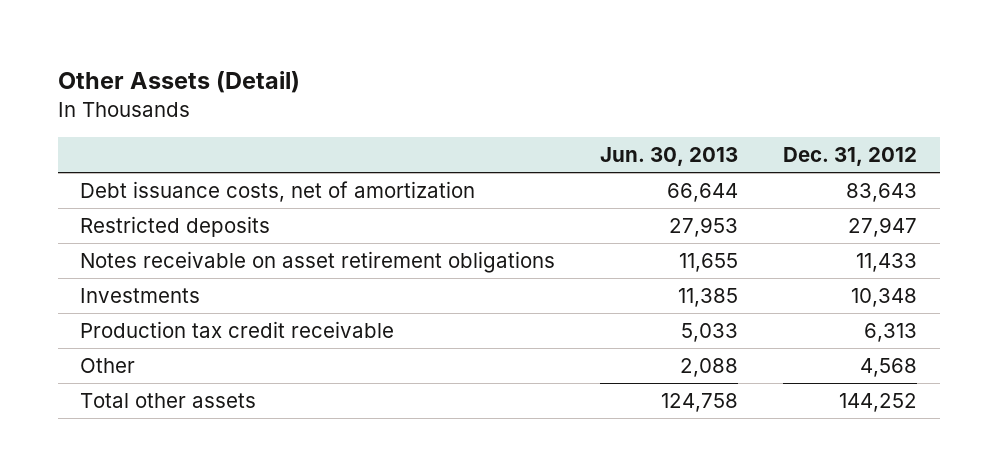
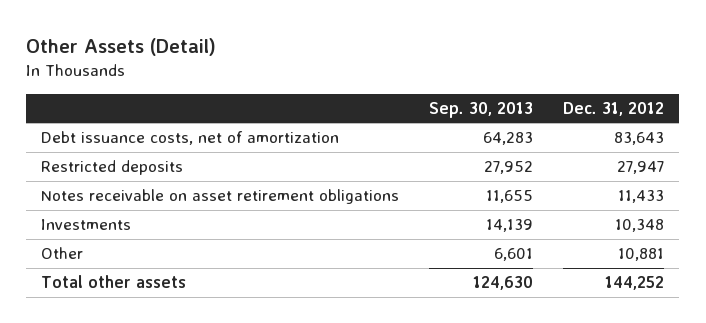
- | Jun. 30, 2013 | Dec. 31, 2012
+ | Sep. 30, 2013 | Dec. 31, 2012
- Production tax credit receivable | 5,033 | 6,313
- Other | 2,088 | 4,568
+ Other | 6,601 | 10,881

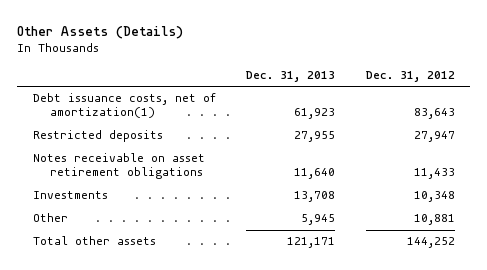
- Other Assets (Detail)
+ Other Assets (Details)
- | Sep. 30, 2013 | Dec. 31, 2012
+ | Dec. 31, 2013 | Dec. 31, 2012
- Debt issuance costs, net of amortization | 64,283 | 83,643
+ Debt issuance costs, net of amortization(1) | 61,923 | 83,643

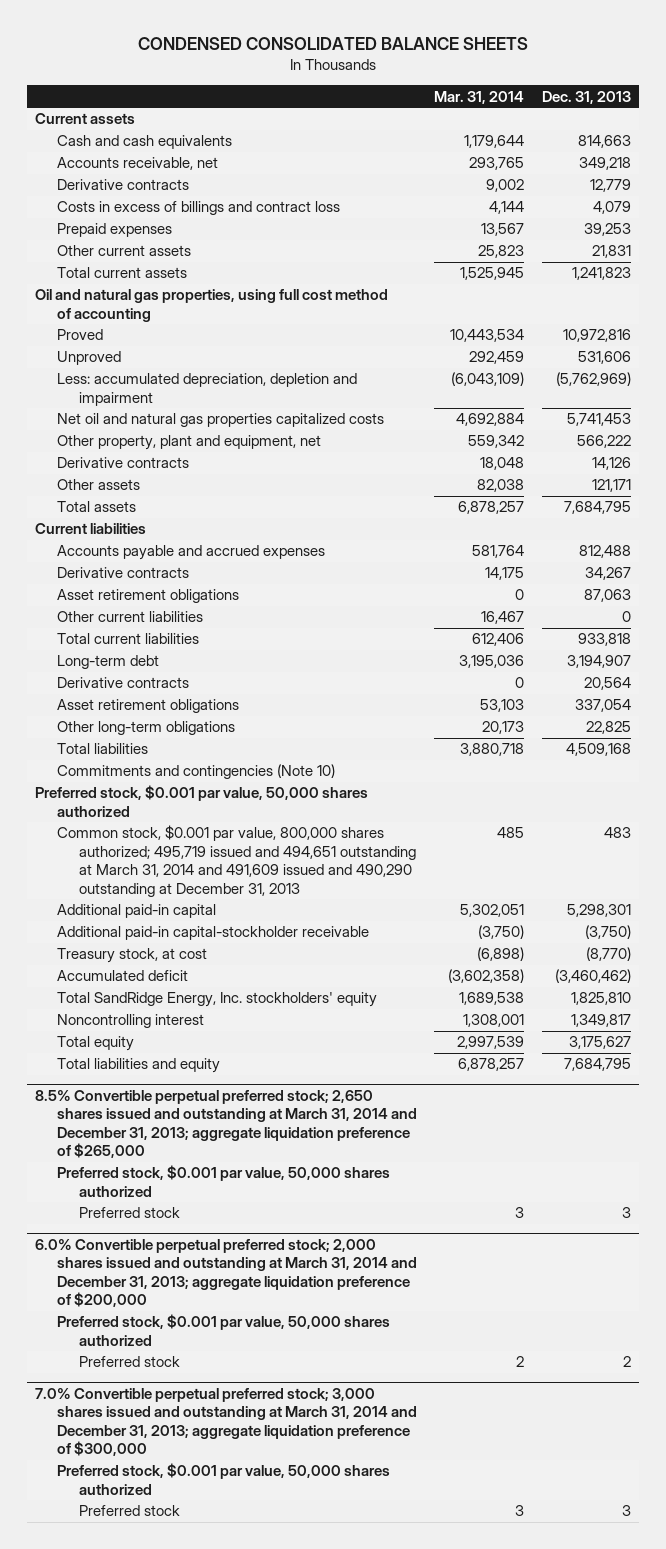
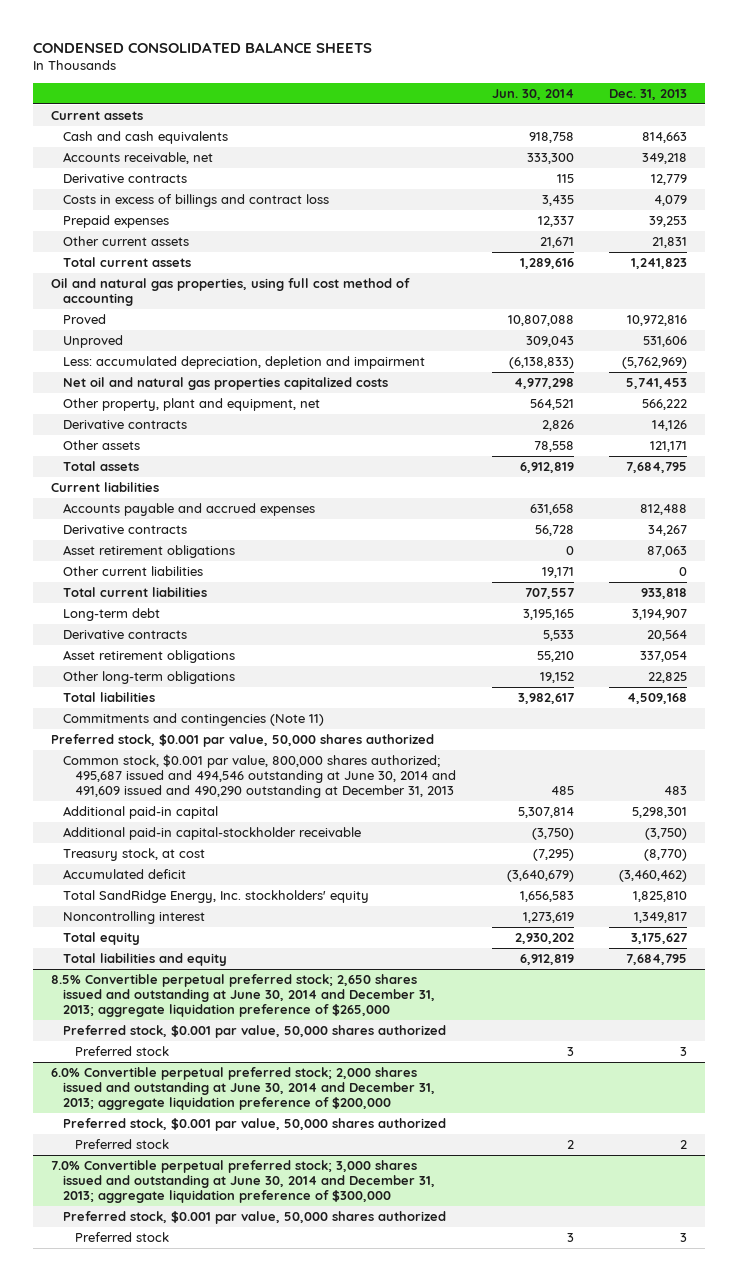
- | Mar. 31, 2014 | Dec. 31, 2013
+ | Jun. 30, 2014 | Dec. 31, 2013
- Commitments and contingencies (Note 10)
+ Commitments and contingencies (Note 11)
- Common stock, $0.001 par value, 800,000 shares authorized; 495,719 issued and 494,651 outstanding at March 31, 2014 and 491,609 issued and 490,290 outstanding at December 31, 2013 | 485 | 483
+ Common stock, $0.001 par value, 800,000 shares authorized; 495,687 issued and 494,546 outstanding at June 30, 2014 and 491,609 issued and 490,290 outstanding at December 31, 2013 | 485 | 483
- 8.5% Convertible perpetual preferred stock; 2,650 shares issued and outstanding at March 31, 2014 and December 31, 2013; aggregate liquidation preference of $265,000
+ 8.5% Convertible perpetual preferred stock; 2,650 shares issued and outstanding at June 30, 2014 and December 31, 2013; aggregate liquidation preference of $265,000
- 6.0% Convertible perpetual preferred stock; 2,000 shares issued and outstanding at March 31, 2014 and December 31, 2013; aggregate liquidation preference of $200,000
+ 6.0% Convertible perpetual preferred stock; 2,000 shares issued and outstanding at June 30, 2014 and December 31, 2013; aggregate liquidation preference of $200,000
- 7.0% Convertible perpetual preferred stock; 3,000 shares issued and outstanding at March 31, 2014 and December 31, 2013; aggregate liquidation preference of $300,000
+ 7.0% Convertible perpetual preferred stock; 3,000 shares issued and outstanding at June 30, 2014 and December 31, 2013; aggregate liquidation preference of $300,000

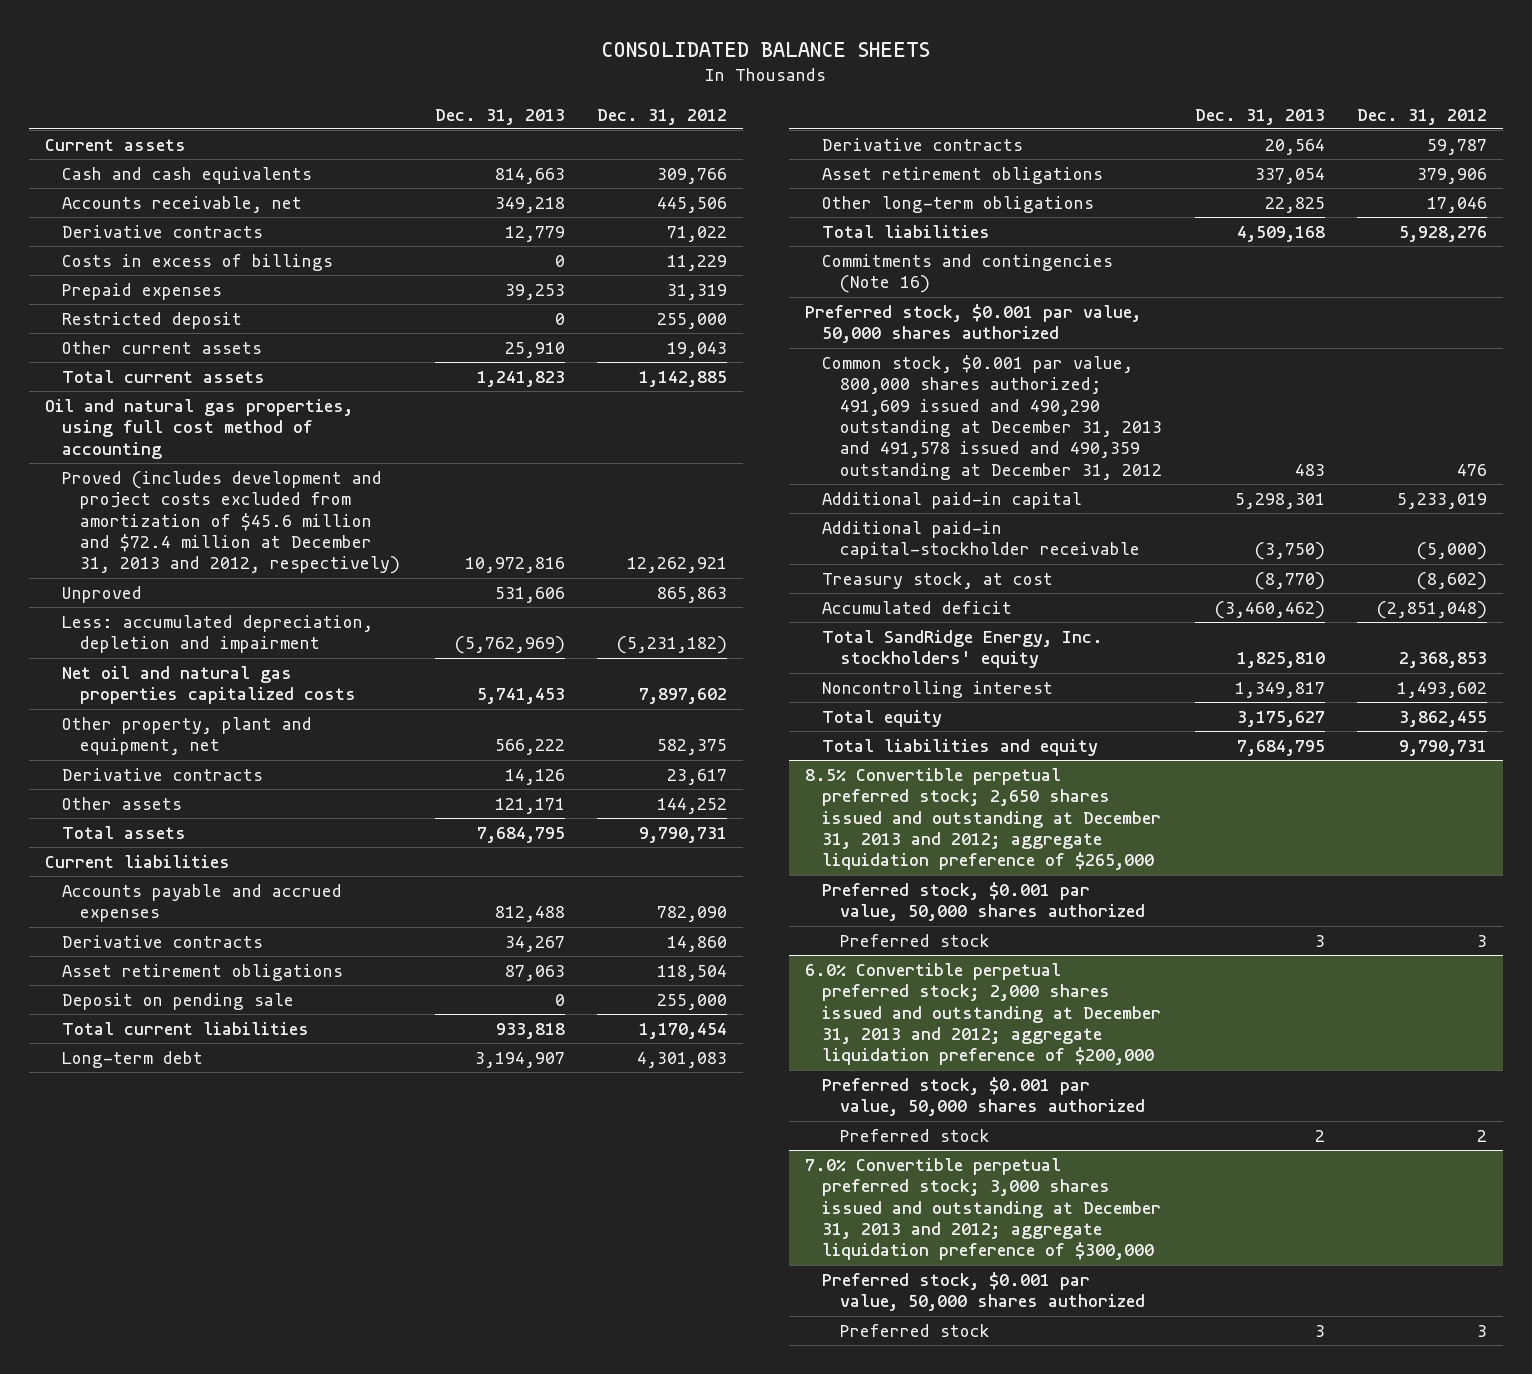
- CONDENSED CONSOLIDATED BALANCE SHEETS
+ CONSOLIDATED BALANCE SHEETS
- | Jun. 30, 2014 | Dec. 31, 2013
+ | Dec. 31, 2013 | Dec. 31, 2012
- Costs in excess of billings and contract loss | 3,435 | 4,079
+ Costs in excess of billings | 0 | 11,229
- Other current assets | 21,671 | 21,831
+ Restricted deposit | 0 | 255,000
+ Other current assets | 25,910 | 19,043
- Proved | 10,807,088 | 10,972,816
+ Proved (includes development and project costs excluded from amortization of $45.6 million and $72.4 million at December 31, 2013 and 2012, respectively) | 10,972,816 | 12,262,921
- Other current liabilities | 19,171 | 0
+ Deposit on pending sale | 0 | 255,000
- Commitments and contingencies (Note 11)
+ Commitments and contingencies (Note 16)
- Common stock, $0.001 par value, 800,000 shares authorized; 495,687 issued and 494,546 outstanding at June 30, 2014 and 491,609 issued and 490,290 outstanding at December 31, 2013 | 485 | 483
+ Common stock, $0.001 par value, 800,000 shares authorized; 491,609 issued and 490,290 outstanding at December 31, 2013 and 491,578 issued and 490,359 outstanding at December 31, 2012 | 483 | 476
- 8.5% Convertible perpetual preferred stock; 2,650 shares issued and outstanding at June 30, 2014 and December 31, 2013; aggregate liquidation preference of $265,000
+ 8.5% Convertible perpetual preferred stock; 2,650 shares issued and outstanding at December 31, 2013 and 2012; aggregate liquidation preference of $265,000
- 6.0% Convertible perpetual preferred stock; 2,000 shares issued and outstanding at June 30, 2014 and December 31, 2013; aggregate liquidation preference of $200,000
+ 6.0% Convertible perpetual preferred stock; 2,000 shares issued and outstanding at December 31, 2013 and 2012; aggregate liquidation preference of $200,000
- 7.0% Convertible perpetual preferred stock; 3,000 shares issued and outstanding at June 30, 2014 and December 31, 2013; aggregate liquidation preference of $300,000
+ 7.0% Convertible perpetual preferred stock; 3,000 shares issued and outstanding at December 31, 2013 and 2012; aggregate liquidation preference of $300,000

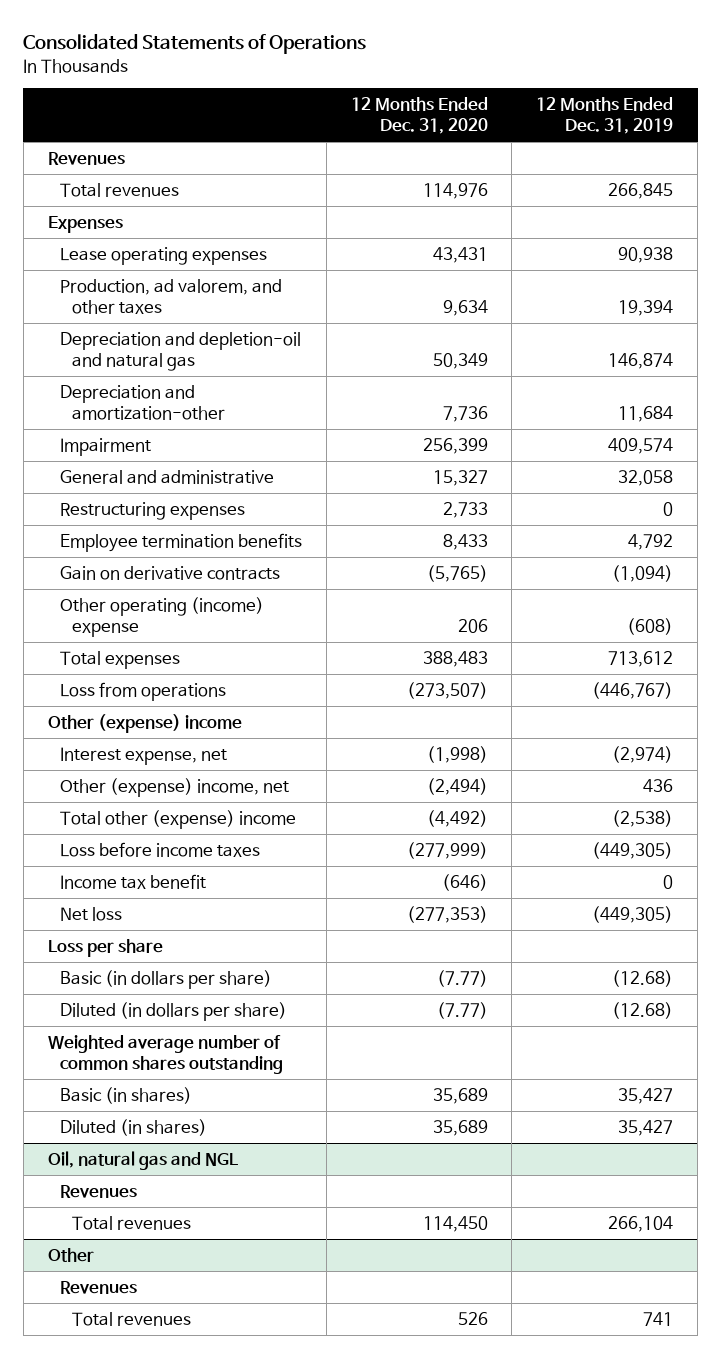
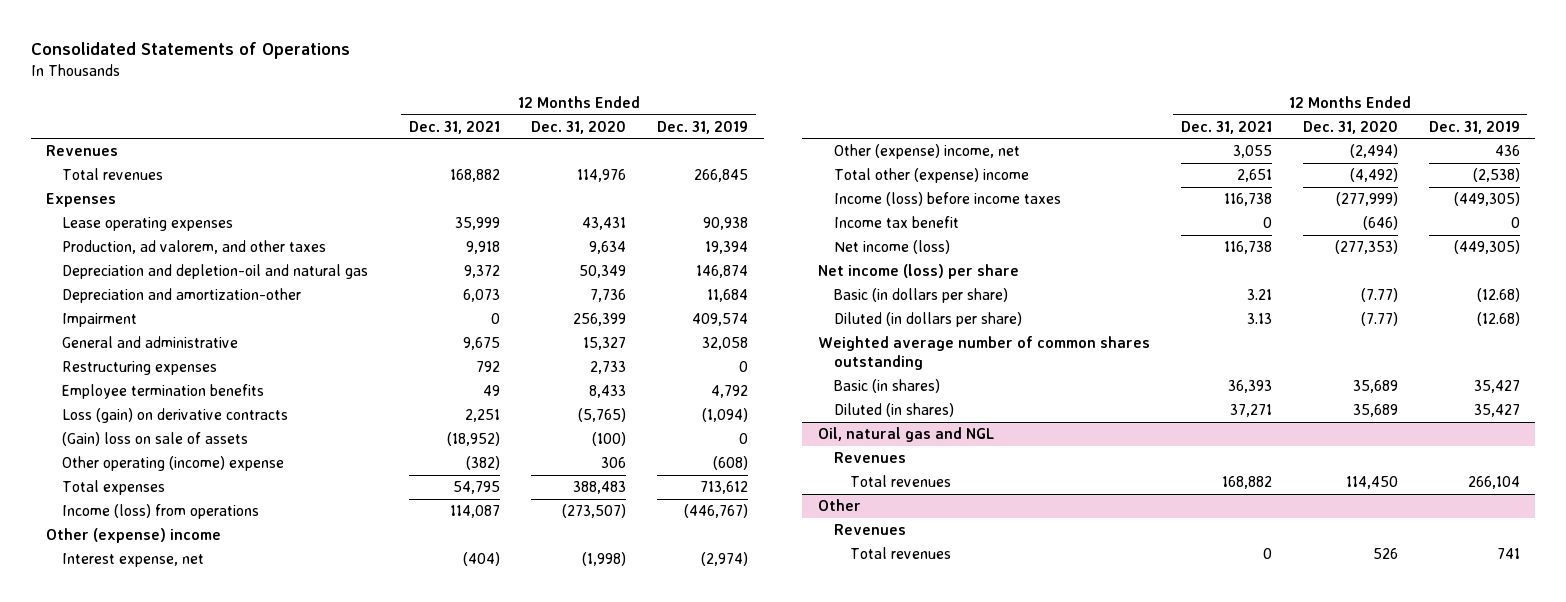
- | 12 Months Ended Dec. 31, 2020 | 12 Months Ended Dec. 31, 2019
+ | 12 Months Ended Dec. 31, 2021 | 12 Months Ended Dec. 31, 2020 | 12 Months Ended Dec. 31, 2019
- Gain on derivative contracts | (5,765) | (1,094)
- Other operating (income) expense | 206 | (608)
+ Loss (gain) on derivative contracts | 2,251 | (5,765) | (1,094)
+ (Gain) loss on sale of assets | (18,952) | (100) | 0
+ Other operating (income) expense | (382) | 306 | (608)
- Loss from operations | (273,507) | (446,767)
+ Income (loss) from operations | 114,087 | (273,507) | (446,767)
- Loss before income taxes | (277,999) | (449,305)
+ Income (loss) before income taxes | 116,738 | (277,999) | (449,305)
- Net loss | (277,353) | (449,305)
- Loss per share
+ Net income (loss) | 116,738 | (277,353) | (449,305)
+ Net income (loss) per share

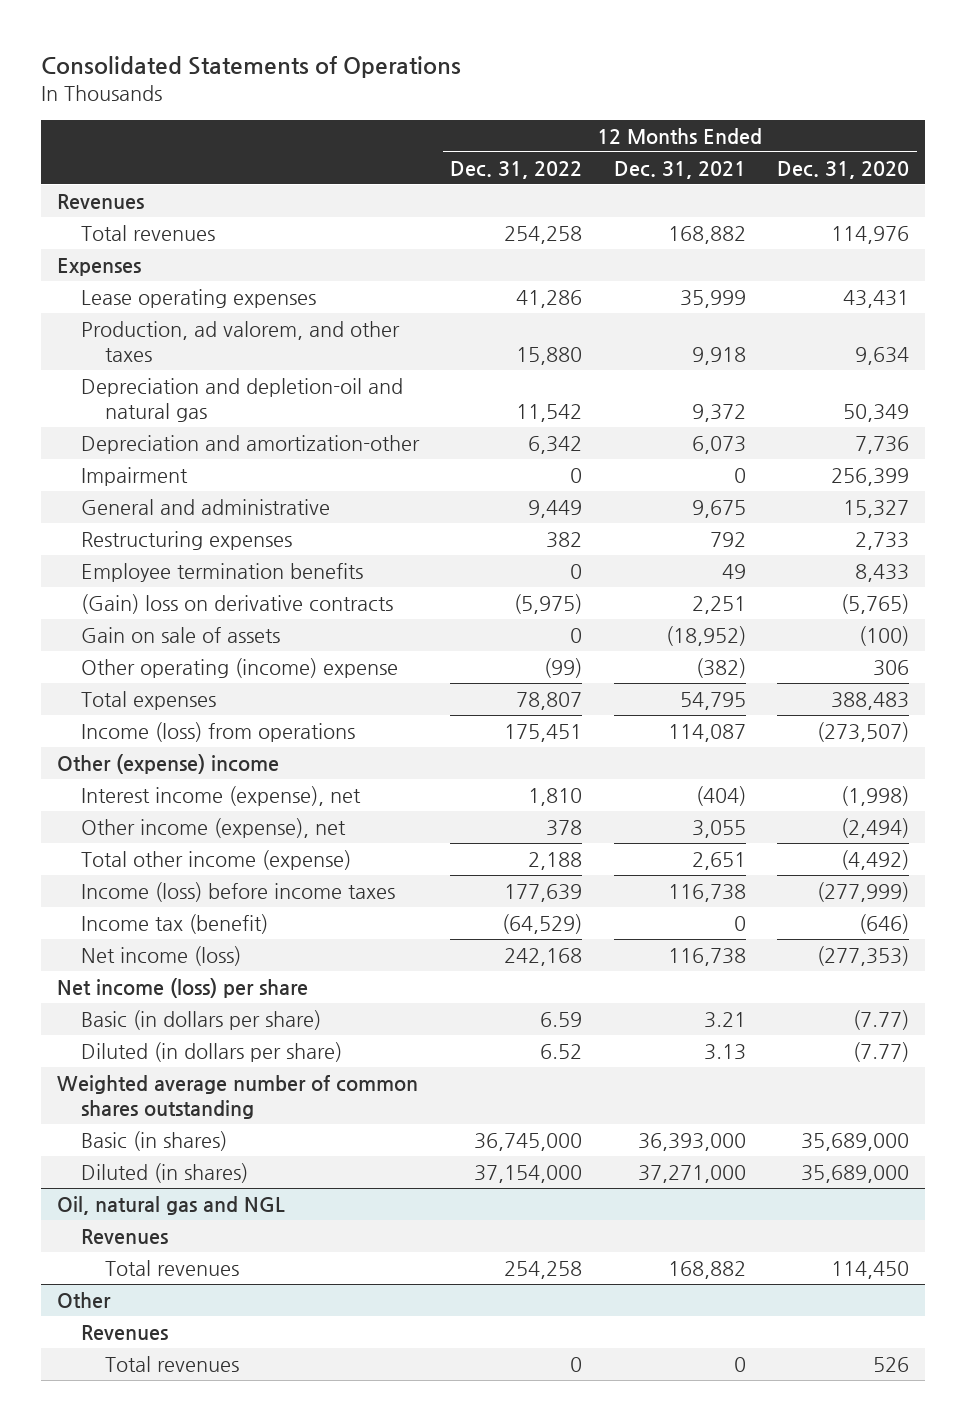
- | 12 Months Ended Dec. 31, 2021 | 12 Months Ended Dec. 31, 2020 | 12 Months Ended Dec. 31, 2019
+ | 12 Months Ended Dec. 31, 2022 | 12 Months Ended Dec. 31, 2021 | 12 Months Ended Dec. 31, 2020
- Loss (gain) on derivative contracts | 2,251 | (5,765) | (1,094)
- (Gain) loss on sale of assets | (18,952) | (100) | 0
+ (Gain) loss on derivative contracts | (5,975) | 2,251 | (5,765)
+ Gain on sale of assets | 0 | (18,952) | (100)
- Interest expense, net | (404) | (1,998) | (2,974)
- Other (expense) income, net | 3,055 | (2,494) | 436
- Total other (expense) income | 2,651 | (4,492) | (2,538)
+ Interest income (expense), net | 1,810 | (404) | (1,998)
+ Other income (expense), net | 378 | 3,055 | (2,494)
+ Total other income (expense) | 2,188 | 2,651 | (4,492)
- Income tax benefit | 0 | (646) | 0
+ Income tax (benefit) | (64,529) | 0 | (646)
- Basic (in shares) | 36,393 | 35,689 | 35,427
- Diluted (in shares) | 37,271 | 35,689 | 35,427
+ Basic (in shares) | 36,745,000 | 36,393,000 | 35,689,000
+ Diluted (in shares) | 37,154,000 | 37,271,000 | 35,689,000

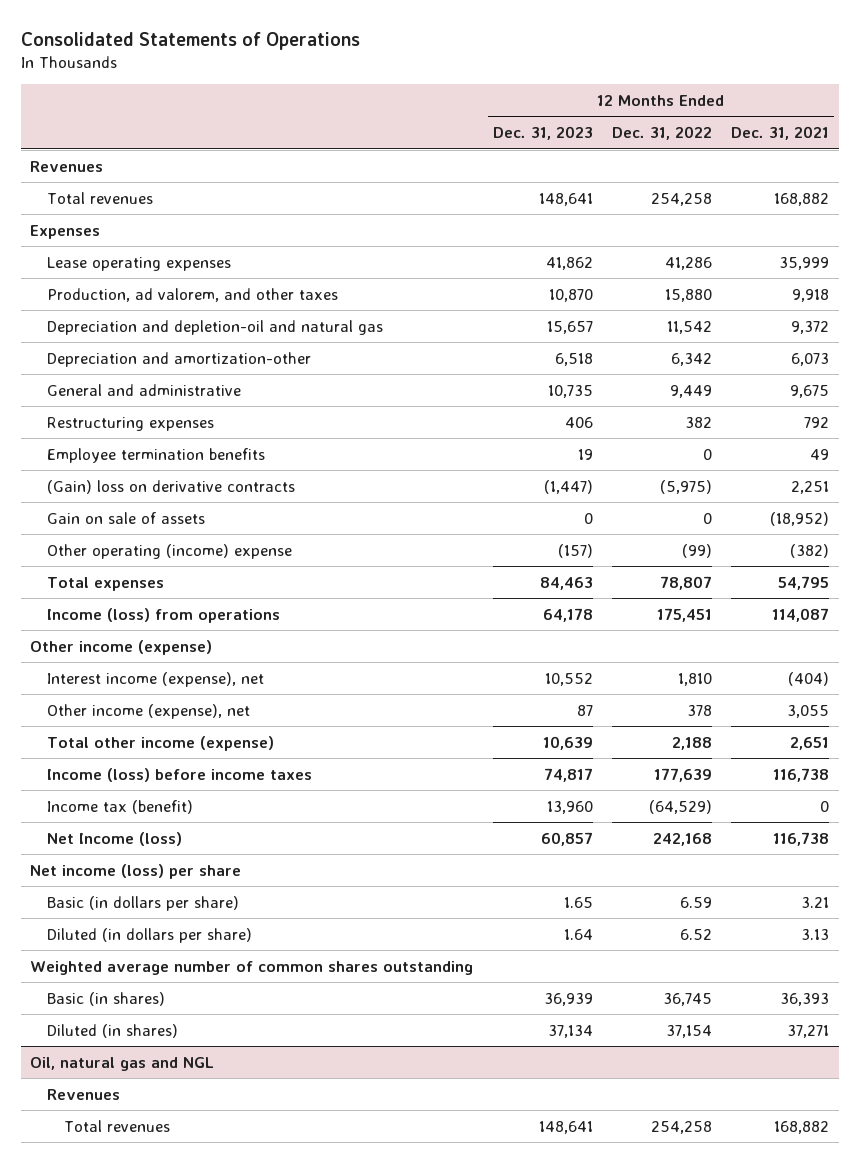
- | 12 Months Ended Dec. 31, 2022 | 12 Months Ended Dec. 31, 2021 | 12 Months Ended Dec. 31, 2020
+ | 12 Months Ended Dec. 31, 2023 | 12 Months Ended Dec. 31, 2022 | 12 Months Ended Dec. 31, 2021
- Impairment | 0 | 0 | 256,399
- Other (expense) income
+ Other income (expense)
- Net income (loss) | 242,168 | 116,738 | (277,353)
+ Net Income (loss) | 60,857 | 242,168 | 116,738
- Basic (in shares) | 36,745,000 | 36,393,000 | 35,689,000
- Diluted (in shares) | 37,154,000 | 37,271,000 | 35,689,000
+ Basic (in shares) | 36,939 | 36,745 | 36,393
+ Diluted (in shares) | 37,134 | 37,154 | 37,271
- Other
- Revenues
- Total revenues | 0 | 0 | 526

